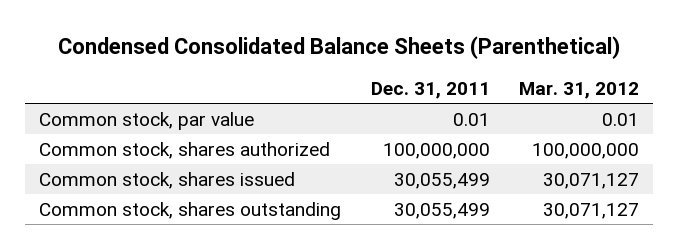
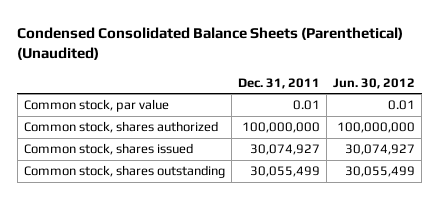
- Condensed Consolidated Balance Sheets (Parenthetical)
+ Condensed Consolidated Balance Sheets (Parenthetical) (Unaudited)
- | Dec. 31, 2011 | Mar. 31, 2012
+ | Dec. 31, 2011 | Jun. 30, 2012
- Common stock, shares issued | 30,055,499 | 30,071,127
+ Common stock, shares issued | 30,074,927 | 30,074,927

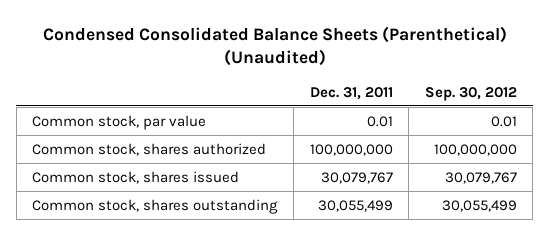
- | Dec. 31, 2011 | Jun. 30, 2012
+ | Dec. 31, 2011 | Sep. 30, 2012
- Common stock, shares issued | 30,074,927 | 30,074,927
+ Common stock, shares issued | 30,079,767 | 30,079,767

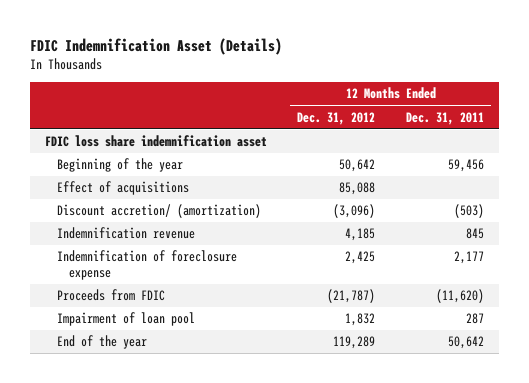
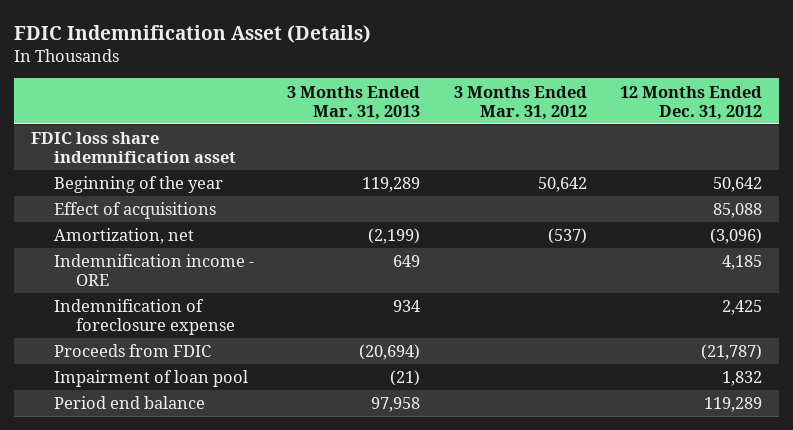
- | 12 Months Ended Dec. 31, 2012 | 12 Months Ended Dec. 31, 2011
+ | 3 Months Ended Mar. 31, 2013 | 3 Months Ended Mar. 31, 2012 | 12 Months Ended Dec. 31, 2012
- Discount accretion/ (amortization) | (3,096) | (503)
- Indemnification revenue | 4,185 | 845
+ Amortization, net | (2,199) | (537) | (3,096)
+ Indemnification income - ORE | 649 | | 4,185
- End of the year | 119,289 | 50,642
+ Period end balance | 97,958 | | 119,289

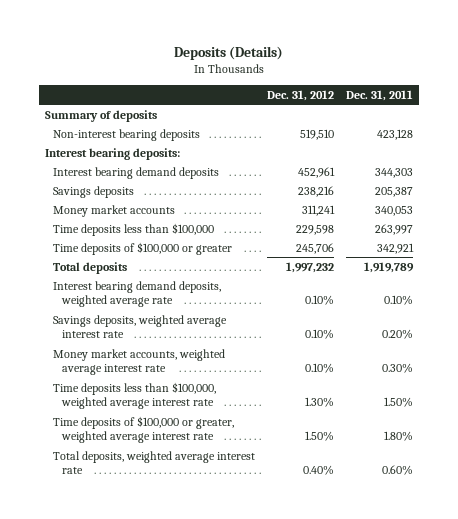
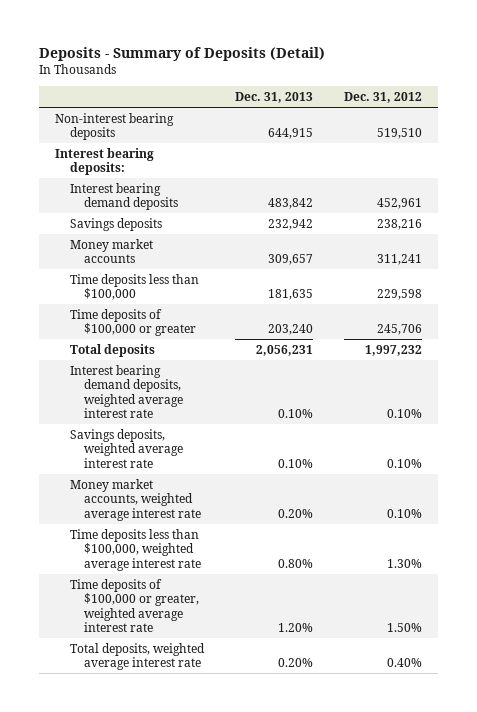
- Deposits (Details)
+ Deposits - Summary of Deposits (Detail)
- | Dec. 31, 2012 | Dec. 31, 2011
+ | Dec. 31, 2013 | Dec. 31, 2012
- Summary of deposits
- Interest bearing demand deposits, weighted average rate | 0.10% | 0.10%
+ Interest bearing demand deposits, weighted average interest rate | 0.10% | 0.10%

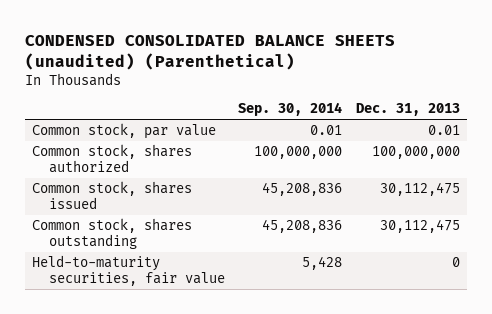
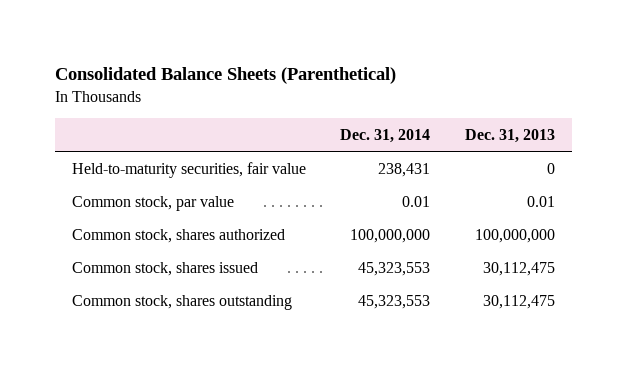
- CONDENSED CONSOLIDATED BALANCE SHEETS (unaudited) (Parenthetical)
+ Consolidated Balance Sheets (Parenthetical)
- | Sep. 30, 2014 | Dec. 31, 2013
+ | Dec. 31, 2014 | Dec. 31, 2013
moved up: Held-to-maturity securities, fair value | 238,431 | 0

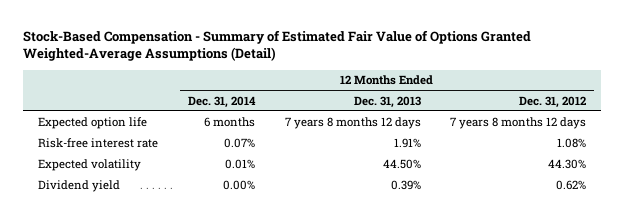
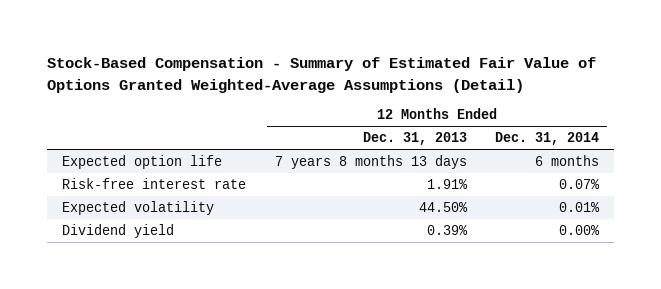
- | 12 Months Ended Dec. 31, 2014 | 12 Months Ended Dec. 31, 2013 | 12 Months Ended Dec. 31, 2012
+ | 12 Months Ended Dec. 31, 2013 | 12 Months Ended Dec. 31, 2014
- Expected option life | 6 months | 7 years 8 months 12 days | 7 years 8 months 12 days
+ Expected option life | 7 years 8 months 13 days | 6 months

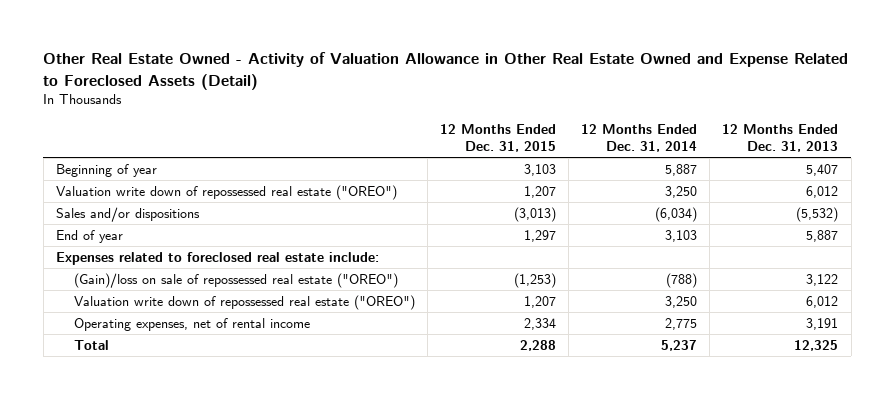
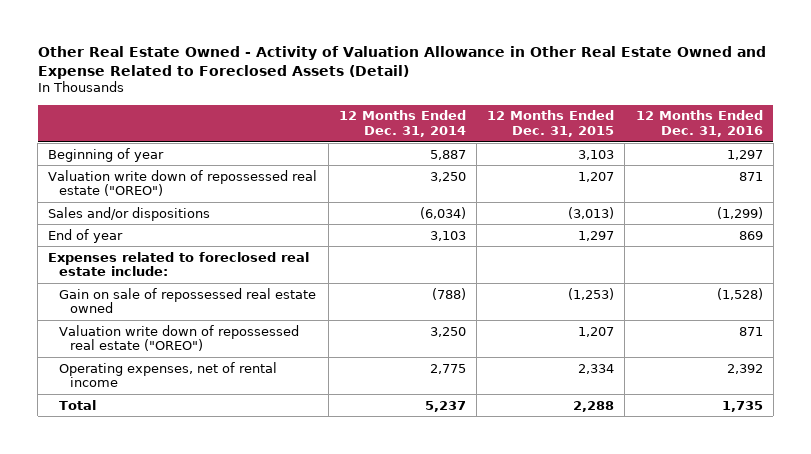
- | 12 Months Ended Dec. 31, 2015 | 12 Months Ended Dec. 31, 2014 | 12 Months Ended Dec. 31, 2013
+ | 12 Months Ended Dec. 31, 2014 | 12 Months Ended Dec. 31, 2015 | 12 Months Ended Dec. 31, 2016
- (Gain)/loss on sale of repossessed real estate ("OREO") | (1,253) | (788) | 3,122
+ Gain on sale of repossessed real estate owned | (788) | (1,253) | (1,528)

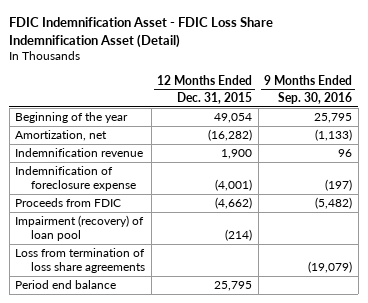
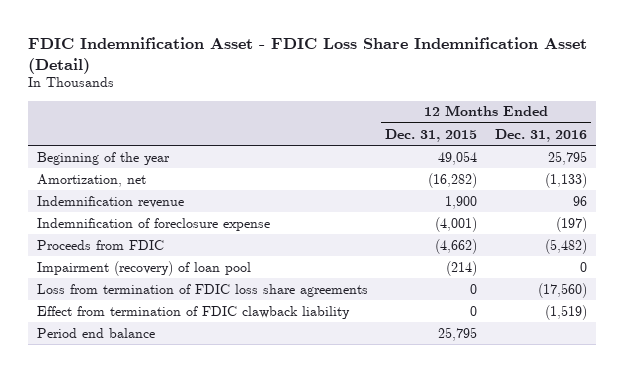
- | 12 Months Ended Dec. 31, 2015 | 9 Months Ended Sep. 30, 2016
+ | 12 Months Ended Dec. 31, 2015 | 12 Months Ended Dec. 31, 2016
- Loss from termination of loss share agreements | | (19,079)
+ Loss from termination of FDIC loss share agreements | 0 | (17,560)
+ Effect from termination of FDIC clawback liability | 0 | (1,519)

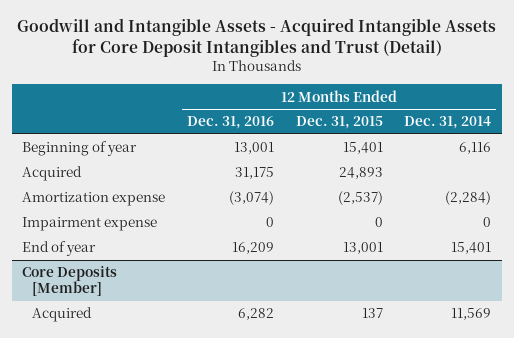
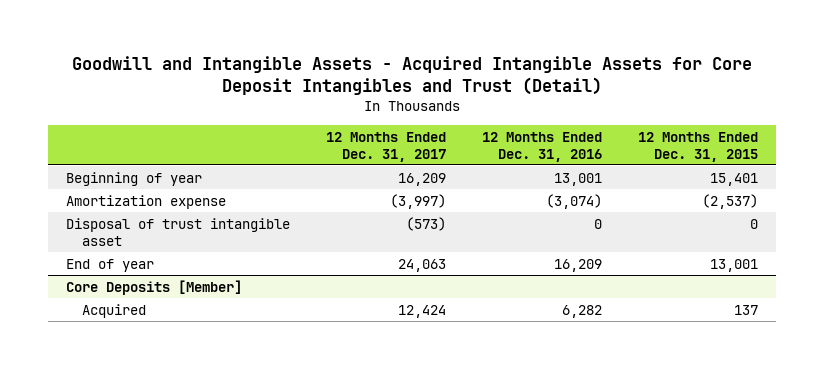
- | 12 Months Ended Dec. 31, 2016 | 12 Months Ended Dec. 31, 2015 | 12 Months Ended Dec. 31, 2014
+ | 12 Months Ended Dec. 31, 2017 | 12 Months Ended Dec. 31, 2016 | 12 Months Ended Dec. 31, 2015
- Acquired | 31,175 | 24,893 |
- Impairment expense | 0 | 0 | 0
+ Disposal of trust intangible asset | (573) | 0 | 0

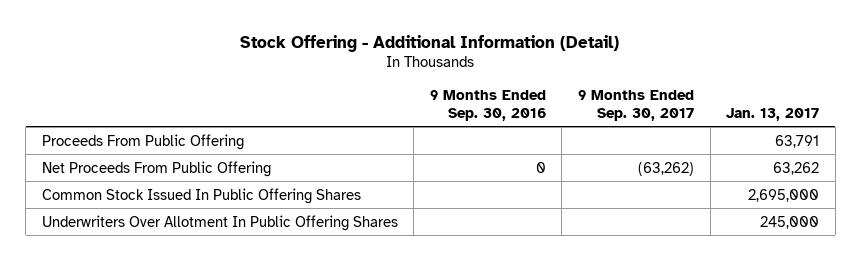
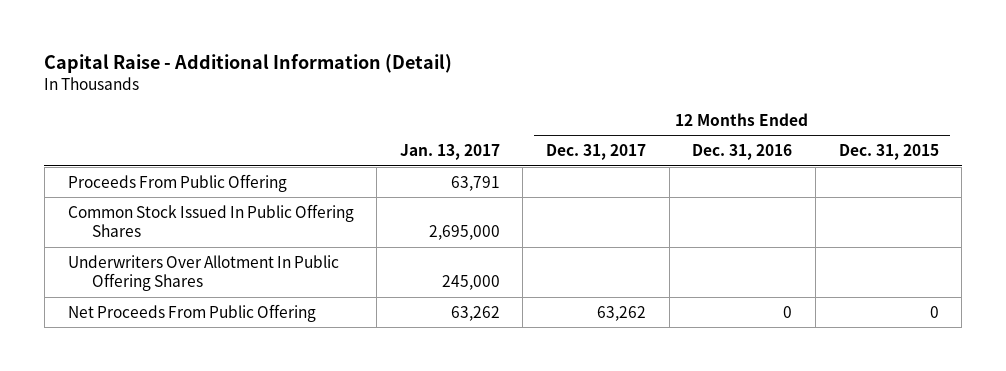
- Stock Offering - Additional Information (Detail)
+ Capital Raise - Additional Information (Detail)
- | 9 Months Ended Sep. 30, 2016 | 9 Months Ended Sep. 30, 2017 | Jan. 13, 2017
+ | Jan. 13, 2017 | 12 Months Ended Dec. 31, 2017 | 12 Months Ended Dec. 31, 2016 | 12 Months Ended Dec. 31, 2015
moved down: Net Proceeds From Public Offering | 63,262 | 63,262 | 0 | 0

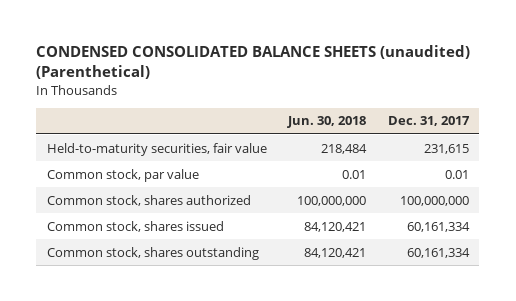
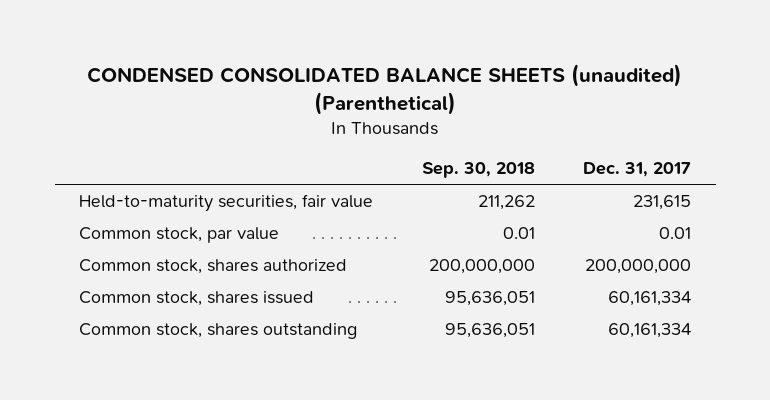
- | Jun. 30, 2018 | Dec. 31, 2017
+ | Sep. 30, 2018 | Dec. 31, 2017
- Common stock, shares authorized | 100,000,000 | 100,000,000
+ Common stock, shares authorized | 200,000,000 | 200,000,000

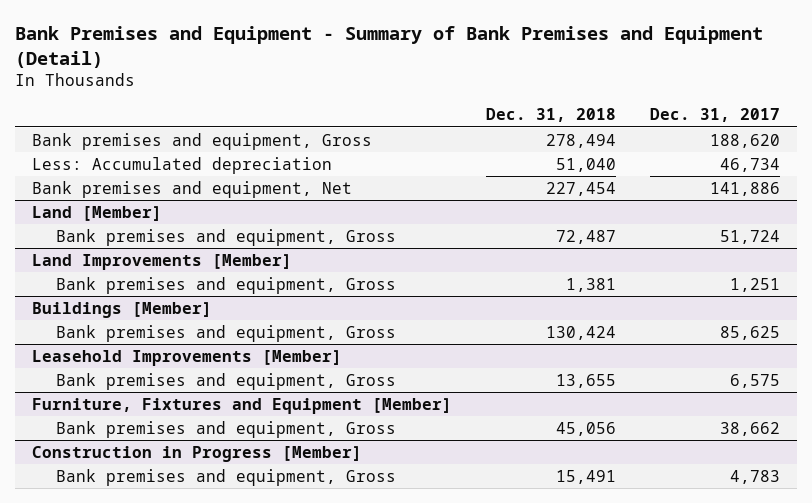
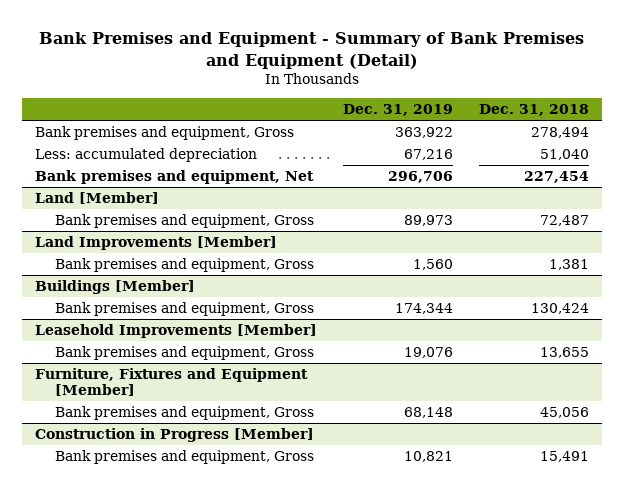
- | Dec. 31, 2018 | Dec. 31, 2017
+ | Dec. 31, 2019 | Dec. 31, 2018
- Less: Accumulated depreciation | 51,040 | 46,734
+ Less: accumulated depreciation | 67,216 | 51,040

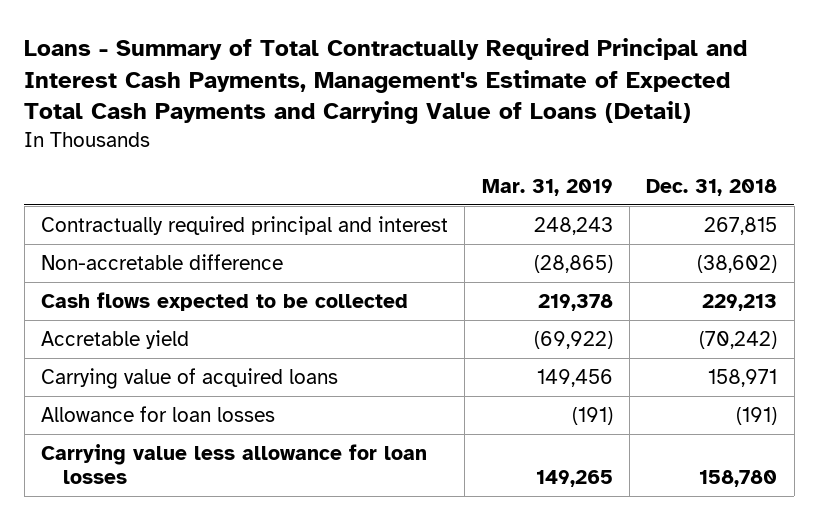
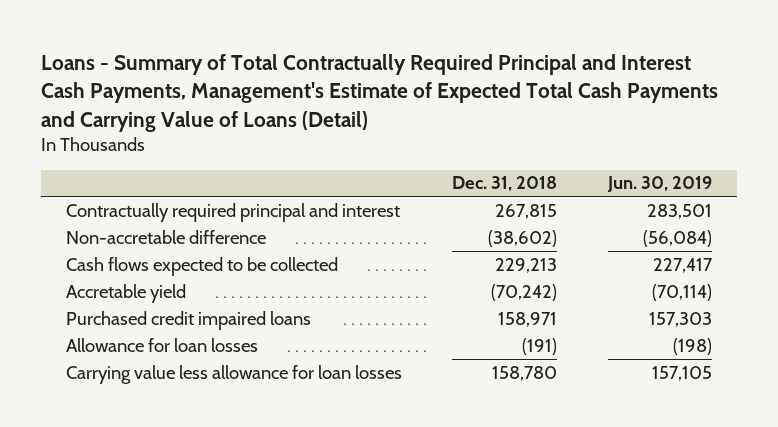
- | Mar. 31, 2019 | Dec. 31, 2018
+ | Dec. 31, 2018 | Jun. 30, 2019
- Carrying value of acquired loans | 149,456 | 158,971
+ Purchased credit impaired loans | 158,971 | 157,303

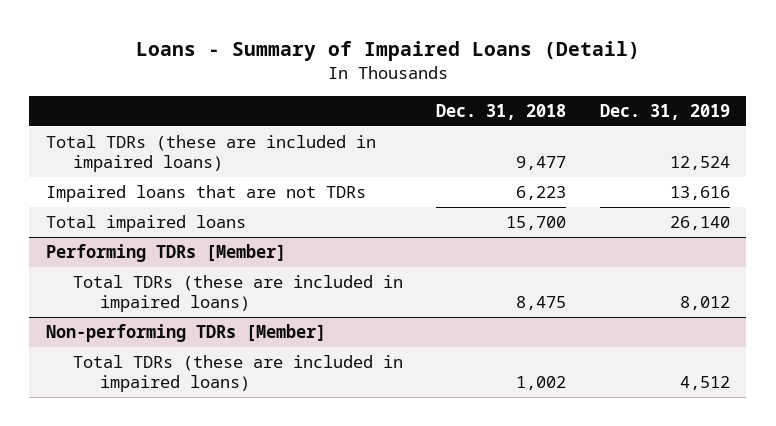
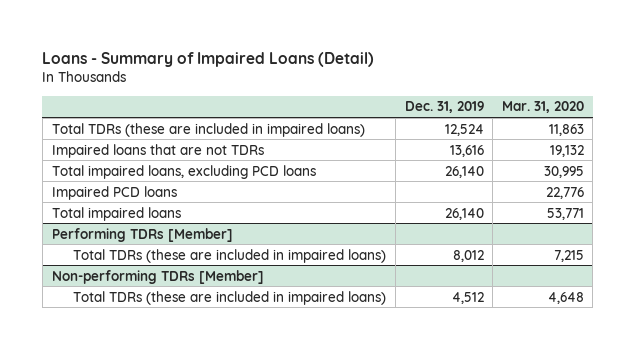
- | Dec. 31, 2018 | Dec. 31, 2019
+ | Dec. 31, 2019 | Mar. 31, 2020
+ Total impaired loans, excluding PCD loans | 26,140 | 30,995
+ Impaired PCD loans | | 22,776

